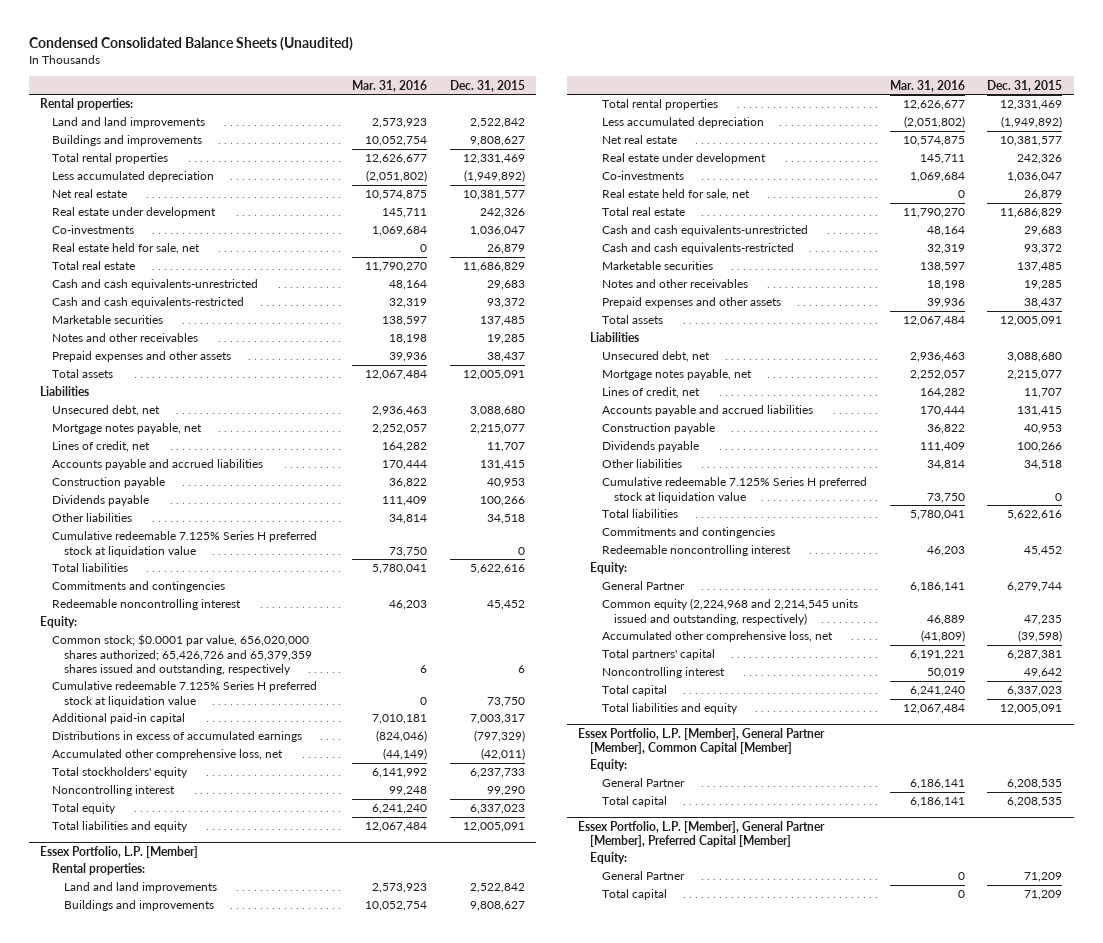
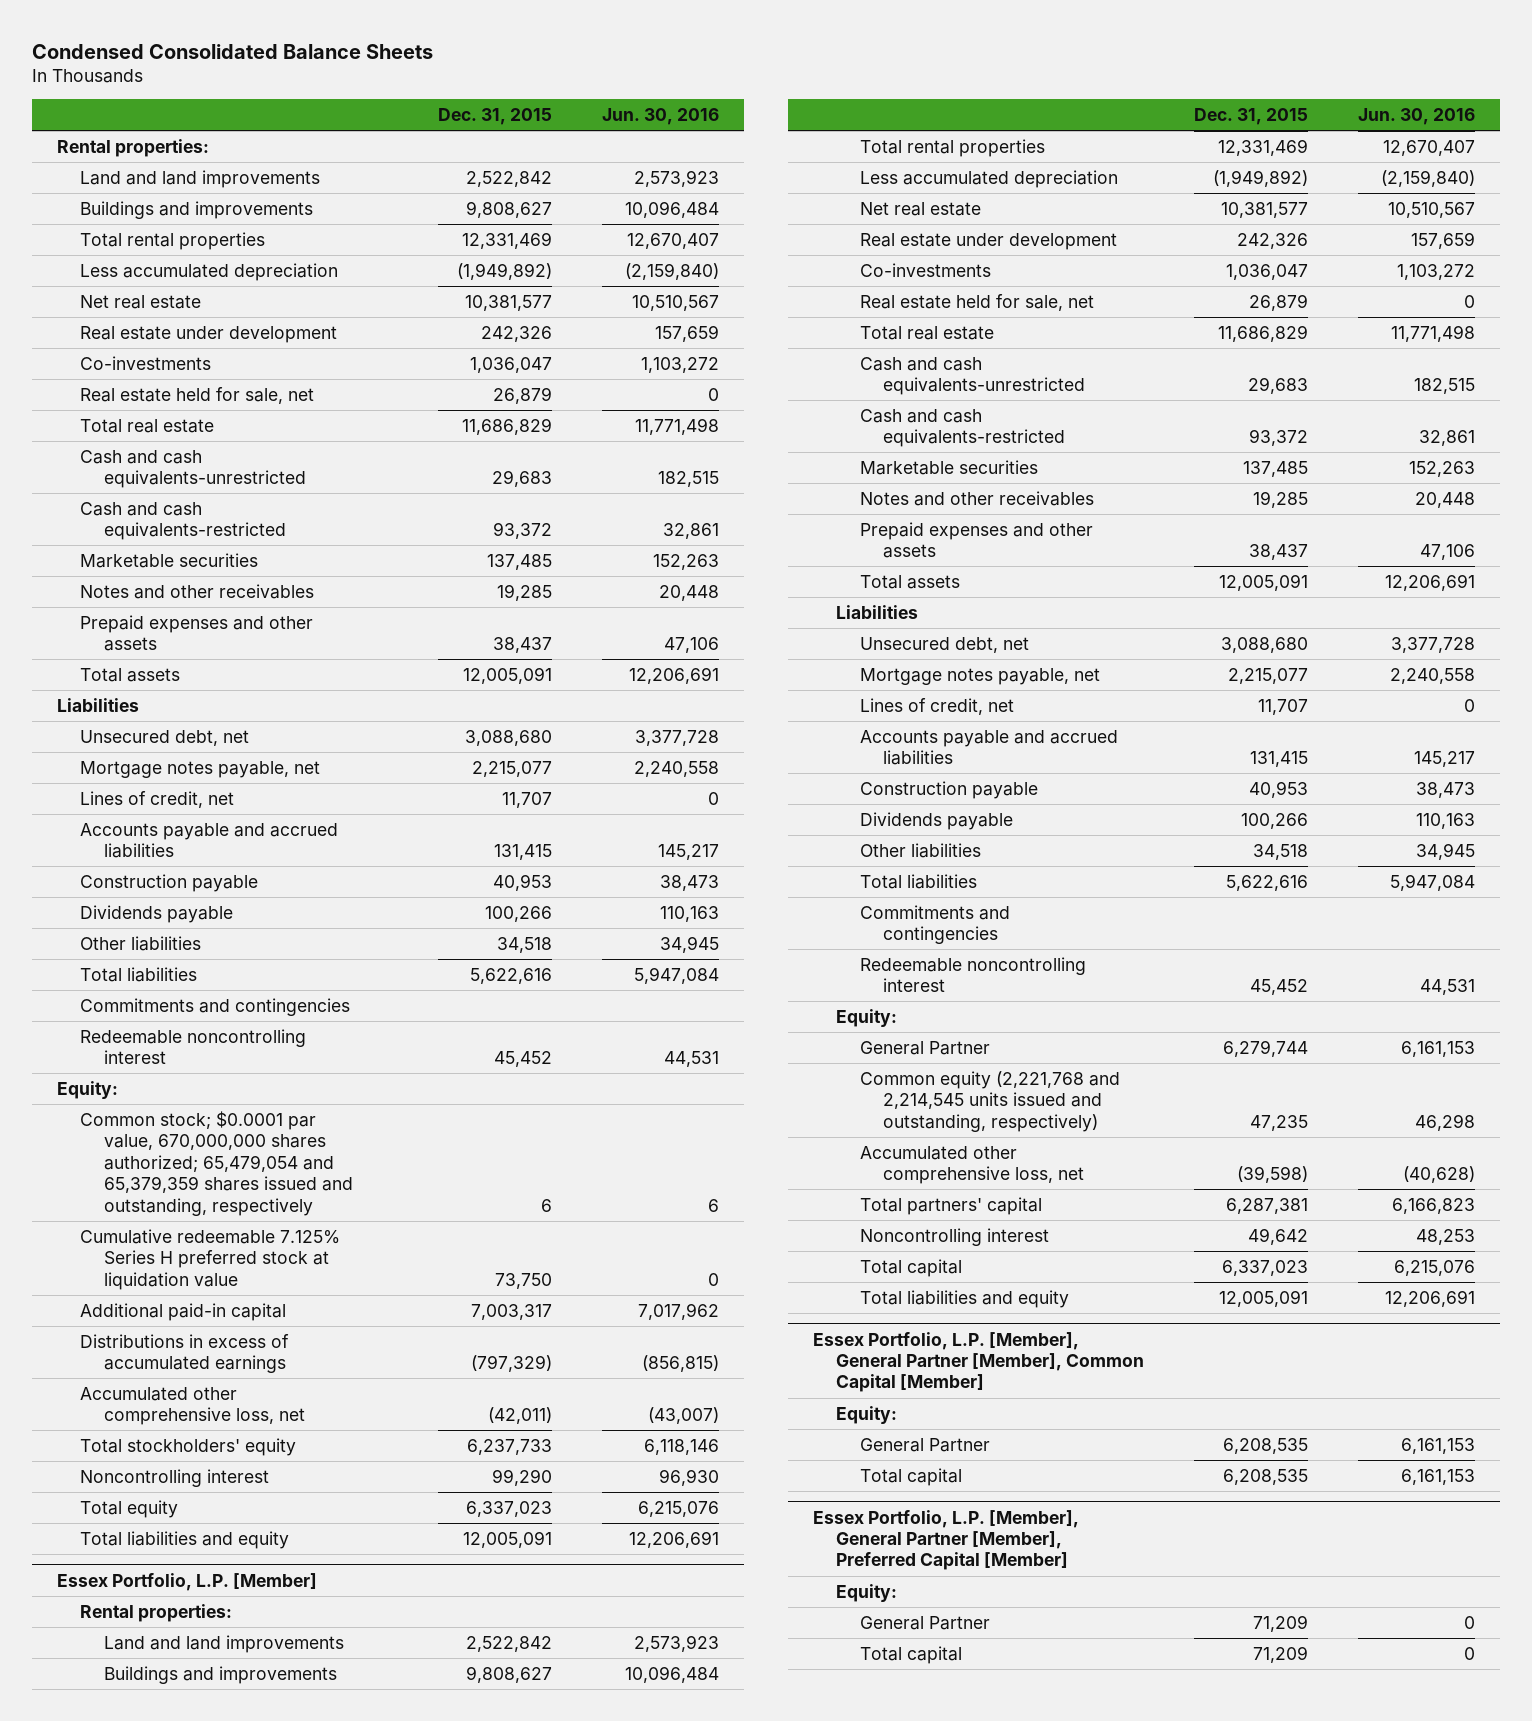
- Condensed Consolidated Balance Sheets (Unaudited)
+ Condensed Consolidated Balance Sheets
- | Mar. 31, 2016 | Dec. 31, 2015
+ | Dec. 31, 2015 | Jun. 30, 2016
- Cumulative redeemable 7.125% Series H preferred stock at liquidation value | 73,750 | 0
- Common stock; $0.0001 par value, 656,020,000 shares authorized; 65,426,726 and 65,379,359 shares issued and outstanding, respectively | 6 | 6
+ Common stock; $0.0001 par value, 670,000,000 shares authorized; 65,479,054 and 65,379,359 shares issued and outstanding, respectively | 6 | 6
@ Essex Portfolio, L.P. [Member]
- Cumulative redeemable 7.125% Series H preferred stock at liquidation value | 73,750 | 0
- Common equity (2,224,968 and 2,214,545 units issued and outstanding, respectively) | 46,889 | 47,235
+ Common equity (2,221,768 and 2,214,545 units issued and outstanding, respectively) | 47,235 | 46,298

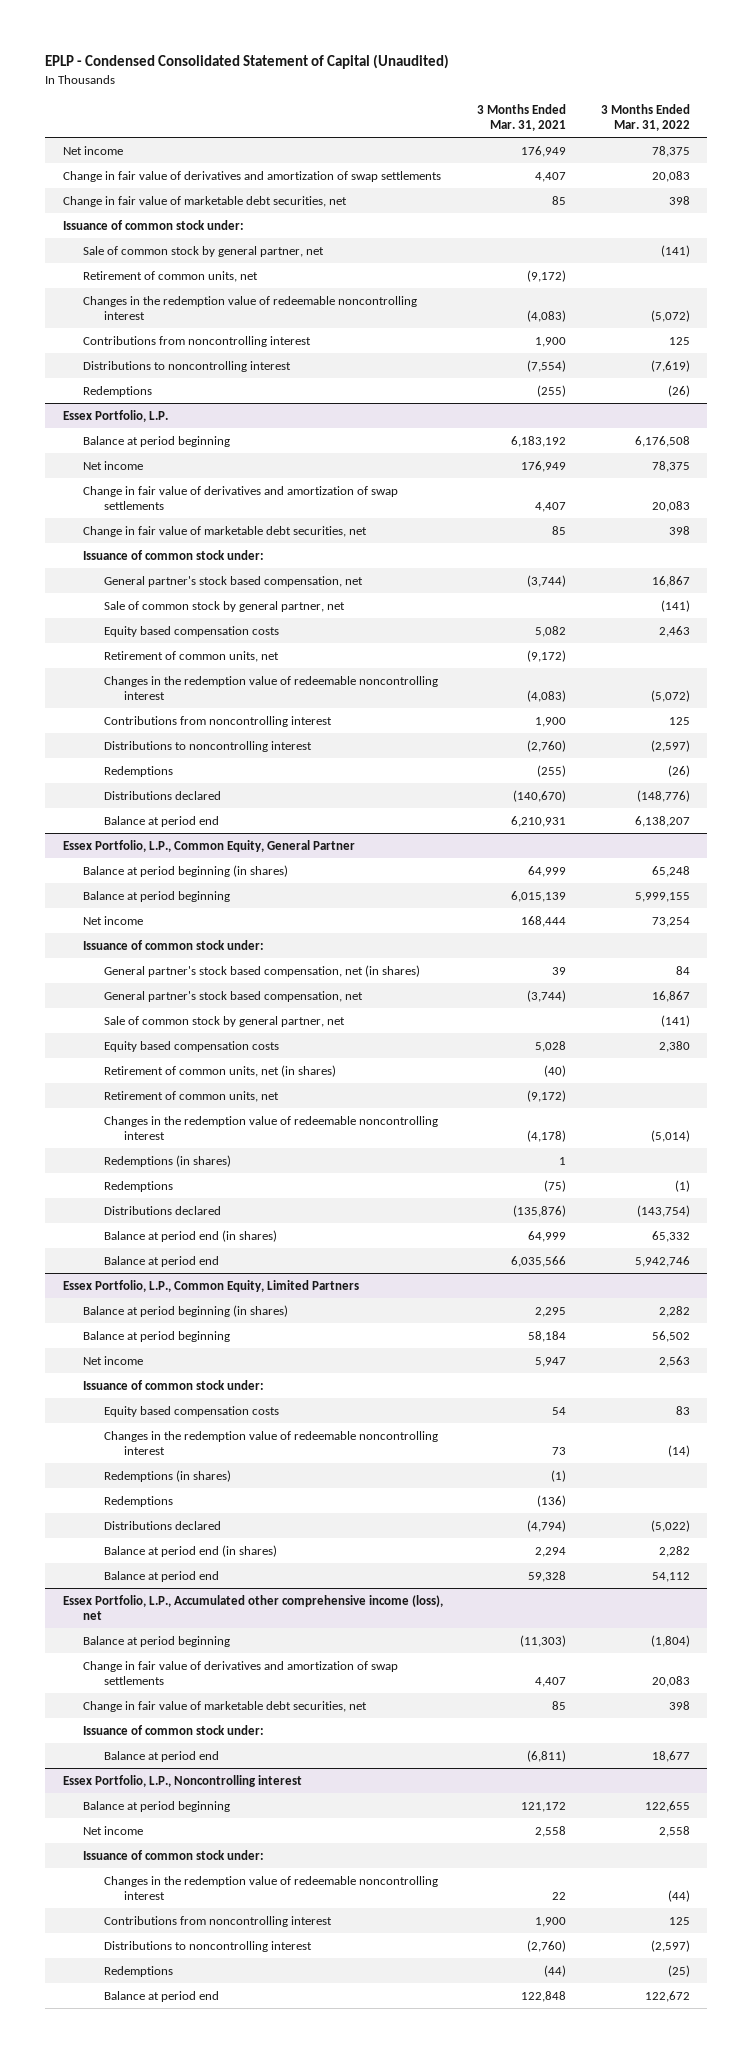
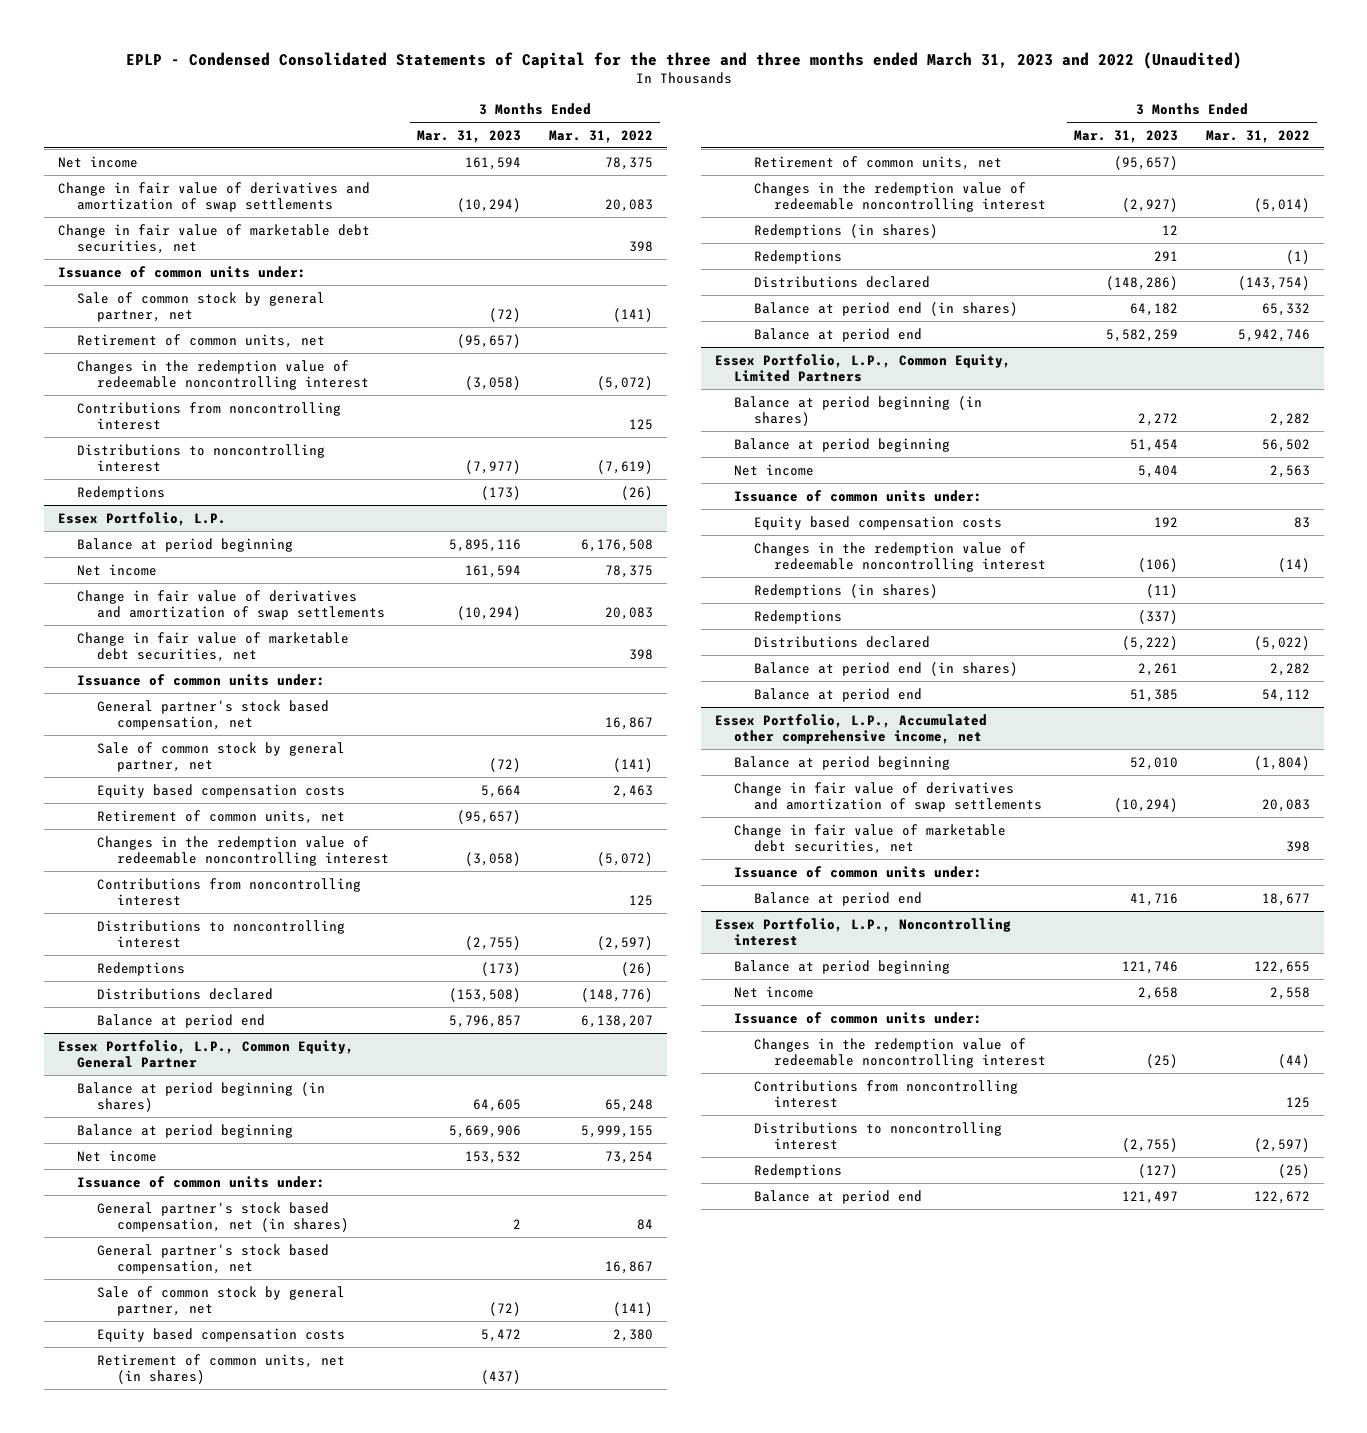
- EPLP - Condensed Consolidated Statement of Capital (Unaudited)
+ EPLP - Condensed Consolidated Statements of Capital for the three and three months ended March 31, 2023 and 2022 (Unaudited)
- | 3 Months Ended Mar. 31, 2021 | 3 Months Ended Mar. 31, 2022
+ | 3 Months Ended Mar. 31, 2023 | 3 Months Ended Mar. 31, 2022
- Issuance of common stock under:
+ Issuance of common units under:
@ Essex Portfolio, L.P.
- Issuance of common stock under:
+ Issuance of common units under:
@ Essex Portfolio, L.P., Common Equity, General Partner
- Issuance of common stock under:
+ Issuance of common units under:
@ Essex Portfolio, L.P., Common Equity, Limited Partners
- Issuance of common stock under:
+ Issuance of common units under:
- Essex Portfolio, L.P., Accumulated other comprehensive income (loss), net
+ Essex Portfolio, L.P., Accumulated other comprehensive income, net
- Issuance of common stock under:
+ Issuance of common units under:
@ Essex Portfolio, L.P., Noncontrolling interest
- Issuance of common stock under:
+ Issuance of common units under:

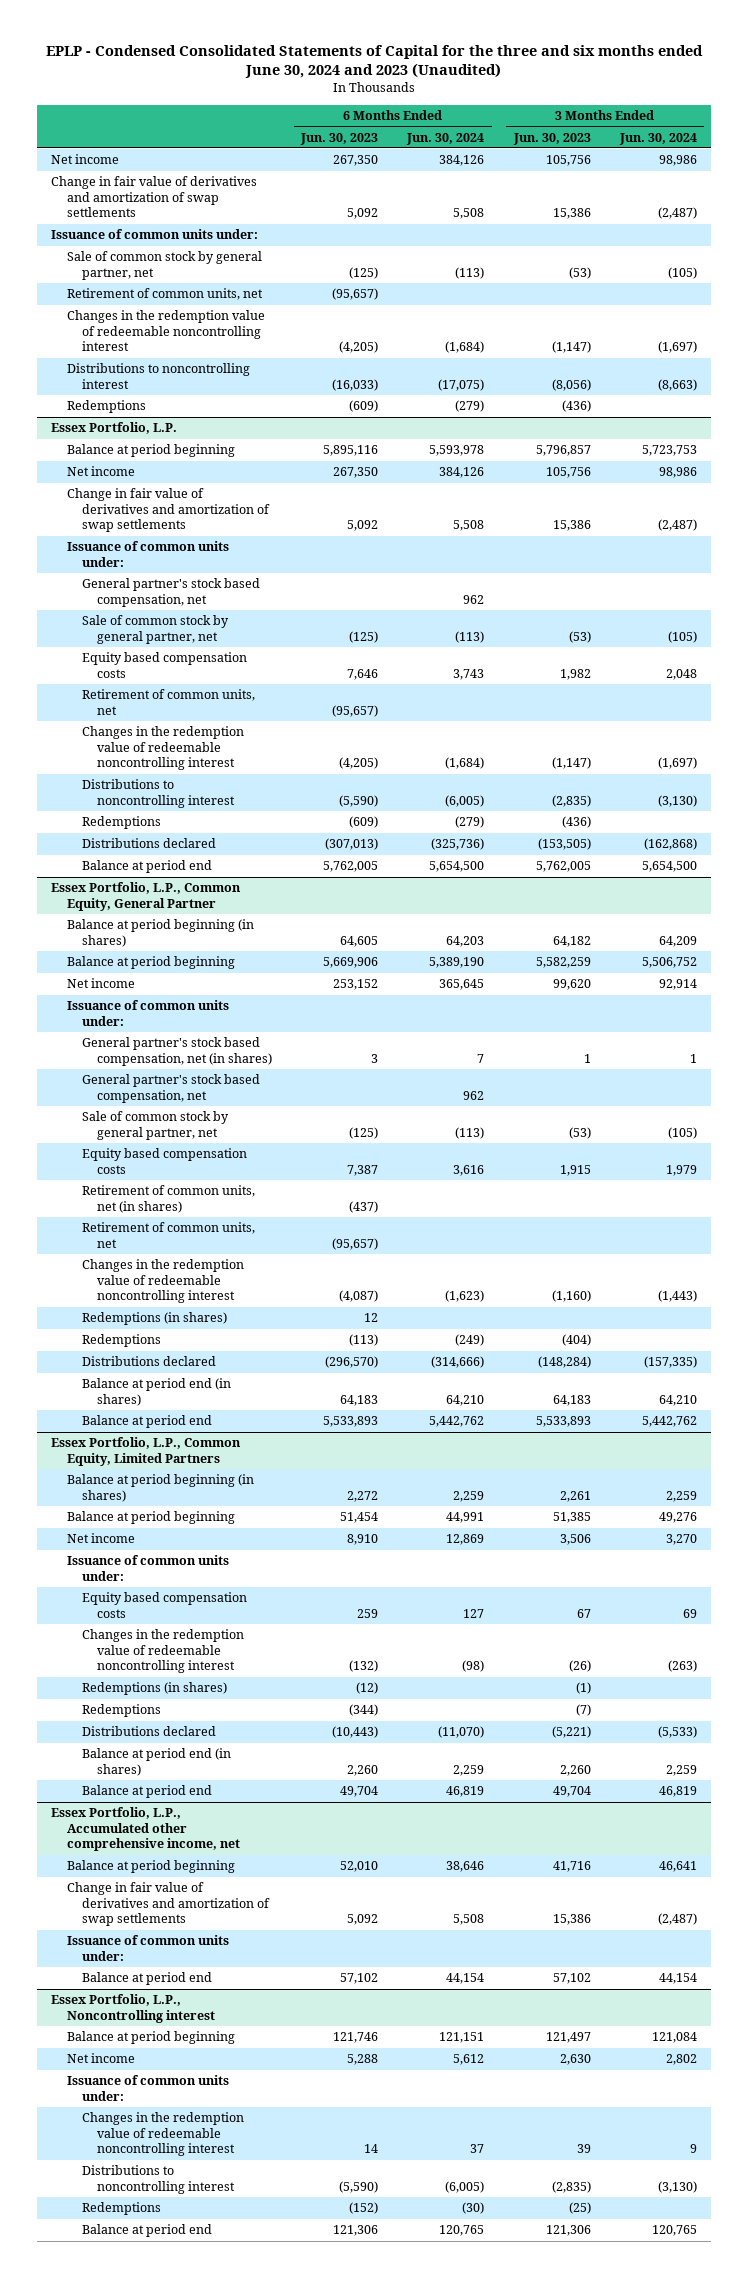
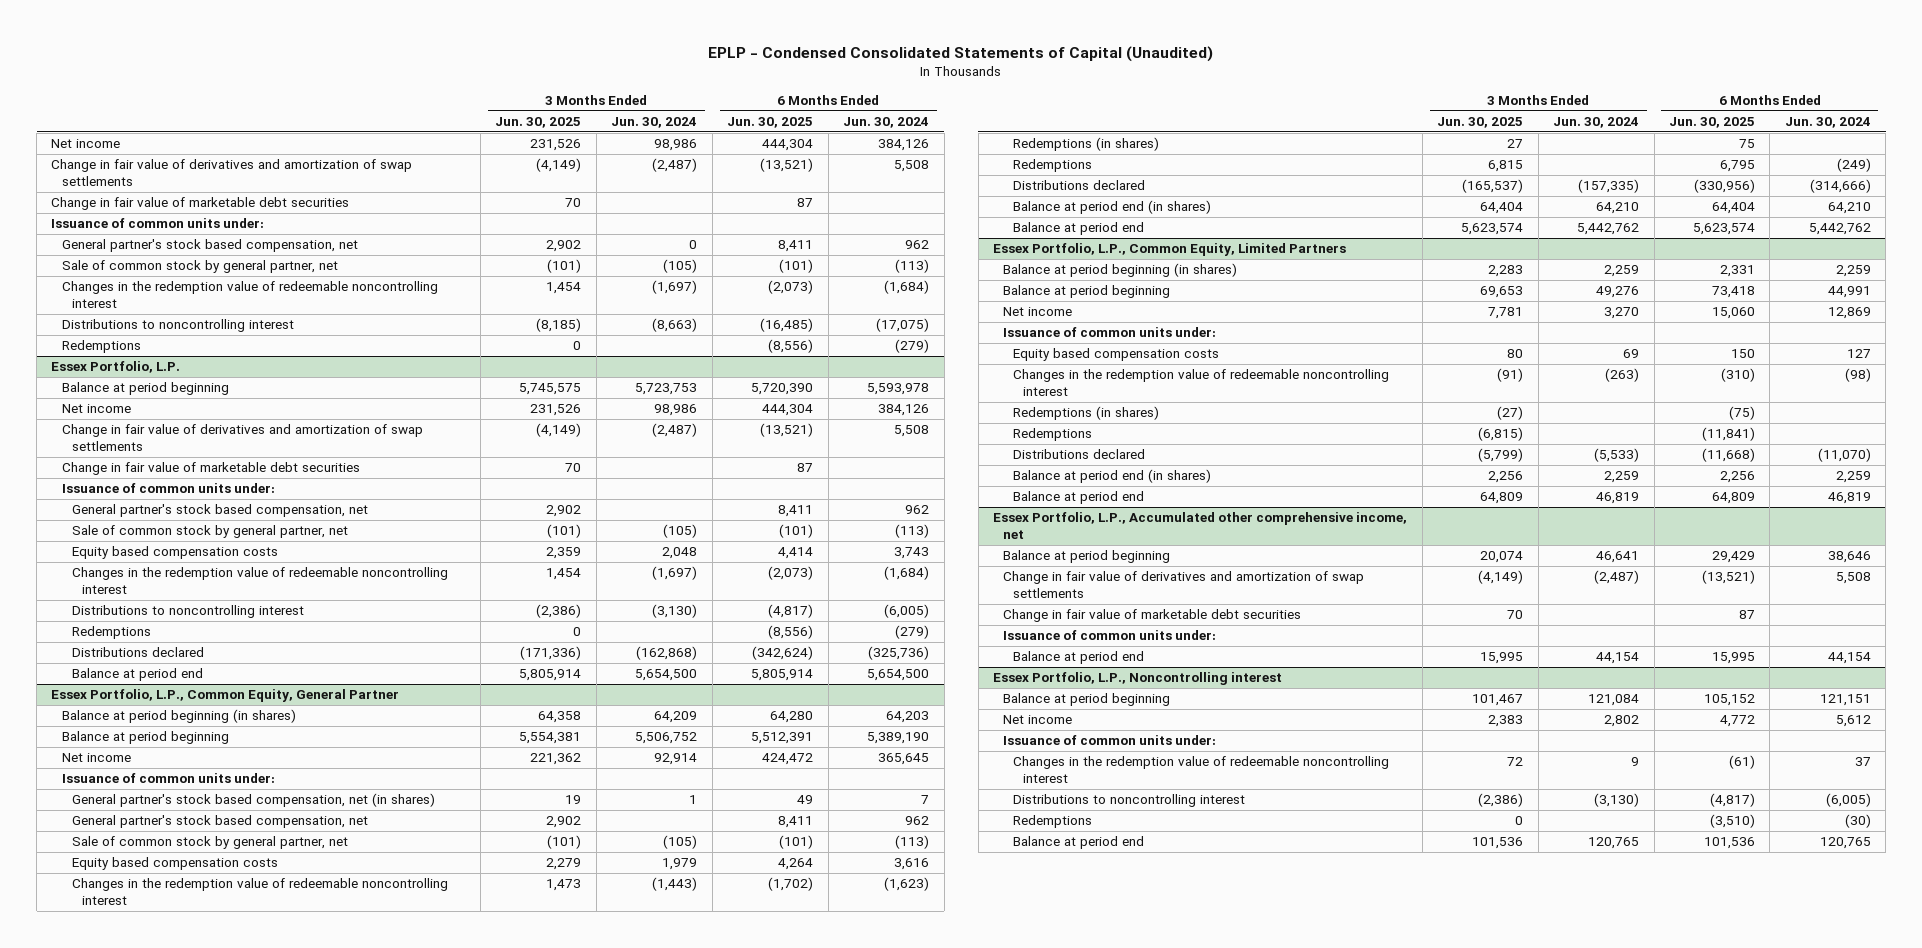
- EPLP - Condensed Consolidated Statements of Capital for the three and six months ended June 30, 2024 and 2023 (Unaudited)
+ EPLP - Condensed Consolidated Statements of Capital (Unaudited)
- | 6 Months Ended Jun. 30, 2023 | 6 Months Ended Jun. 30, 2024 | 3 Months Ended Jun. 30, 2023 | 3 Months Ended Jun. 30, 2024
+ | 3 Months Ended Jun. 30, 2025 | 3 Months Ended Jun. 30, 2024 | 6 Months Ended Jun. 30, 2025 | 6 Months Ended Jun. 30, 2024
+ Change in fair value of marketable debt securities | 70 | | 87 |
+ General partner's stock based compensation, net | 2,902 | 0 | 8,411 | 962
- Retirement of common units, net | (95,657) | | |
@ Essex Portfolio, L.P.
+ Change in fair value of marketable debt securities | 70 | | 87 |
- Retirement of common units, net | (95,657) | | |
@ Essex Portfolio, L.P., Common Equity, General Partner
- Retirement of common units, net (in shares) | (437) | | |
- Retirement of common units, net | (95,657) | | |
@ Essex Portfolio, L.P., Accumulated other comprehensive income, net
+ Change in fair value of marketable debt securities | 70 | | 87 |

